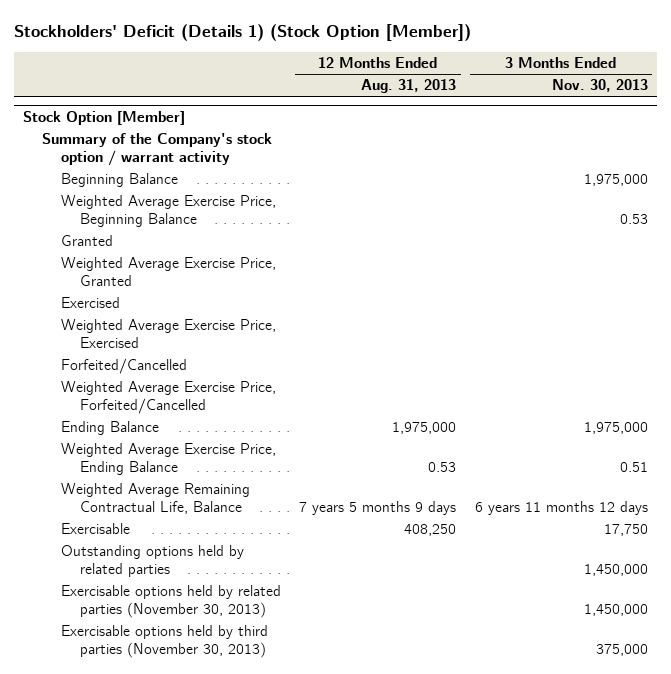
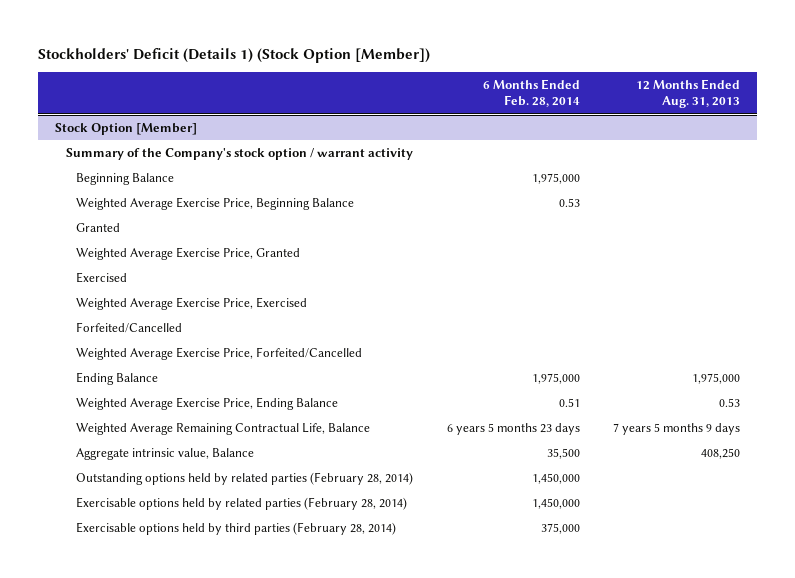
- | 12 Months Ended Aug. 31, 2013 | 3 Months Ended Nov. 30, 2013
+ | 6 Months Ended Feb. 28, 2014 | 12 Months Ended Aug. 31, 2013
@ Stock Option [Member]
- Exercisable | 408,250 | 17,750
- Outstanding options held by related parties | | 1,450,000
- Exercisable options held by related parties (November 30, 2013) | | 1,450,000
- Exercisable options held by third parties (November 30, 2013) | | 375,000
+ Aggregate intrinsic value, Balance | 35,500 | 408,250
+ Outstanding options held by related parties (February 28, 2014) | 1,450,000 |
+ Exercisable options held by related parties (February 28, 2014) | 1,450,000 |
+ Exercisable options held by third parties (February 28, 2014) | 375,000 |

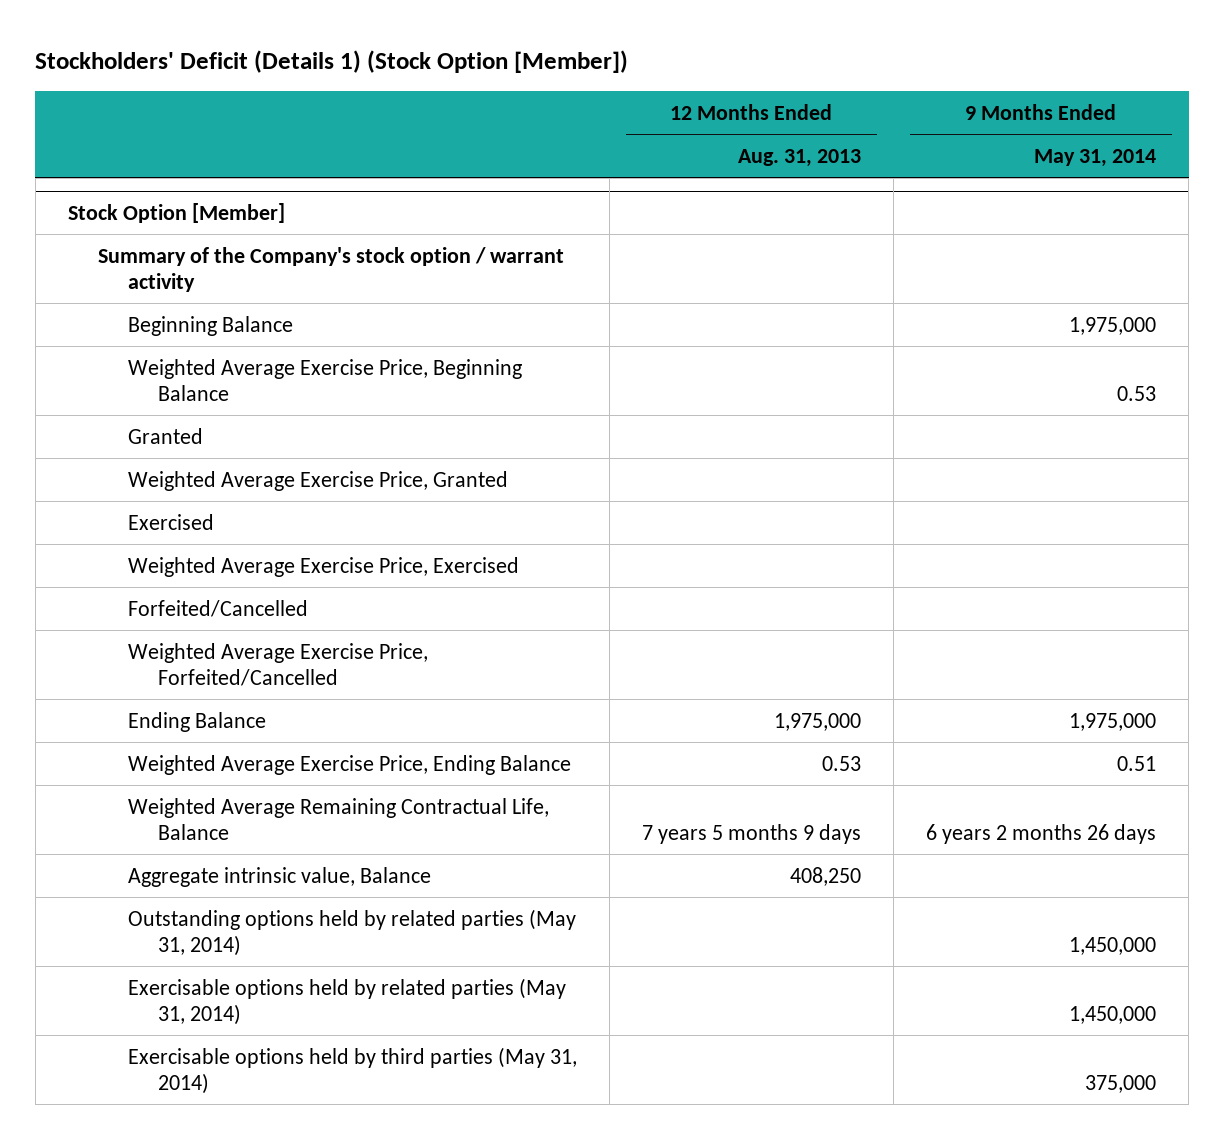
- | 6 Months Ended Feb. 28, 2014 | 12 Months Ended Aug. 31, 2013
+ | 12 Months Ended Aug. 31, 2013 | 9 Months Ended May 31, 2014
@ Stock Option [Member]
- Outstanding options held by related parties (February 28, 2014) | 1,450,000 |
- Exercisable options held by related parties (February 28, 2014) | 1,450,000 |
- Exercisable options held by third parties (February 28, 2014) | 375,000 |
+ Outstanding options held by related parties (May 31, 2014) | | 1,450,000
+ Exercisable options held by related parties (May 31, 2014) | | 1,450,000
+ Exercisable options held by third parties (May 31, 2014) | | 375,000

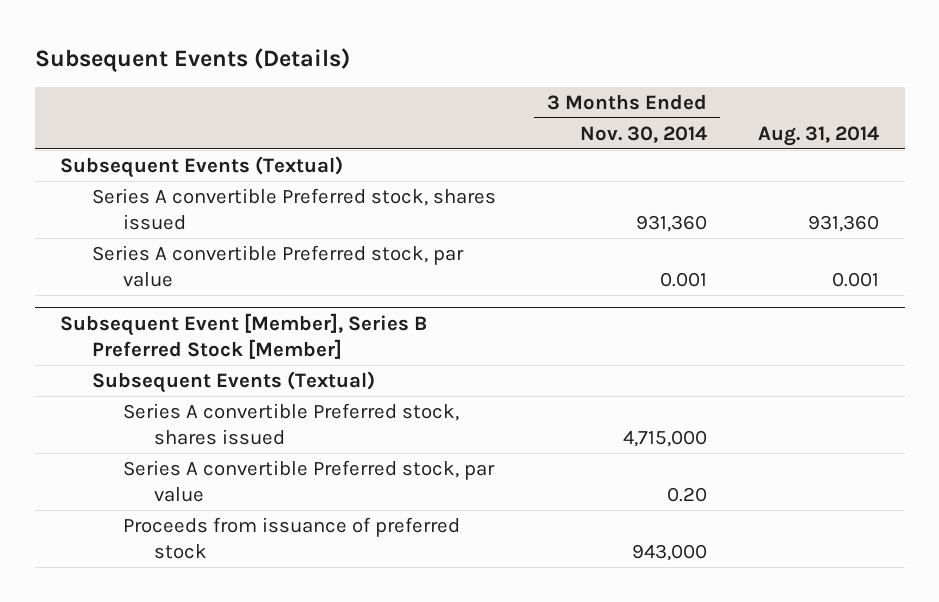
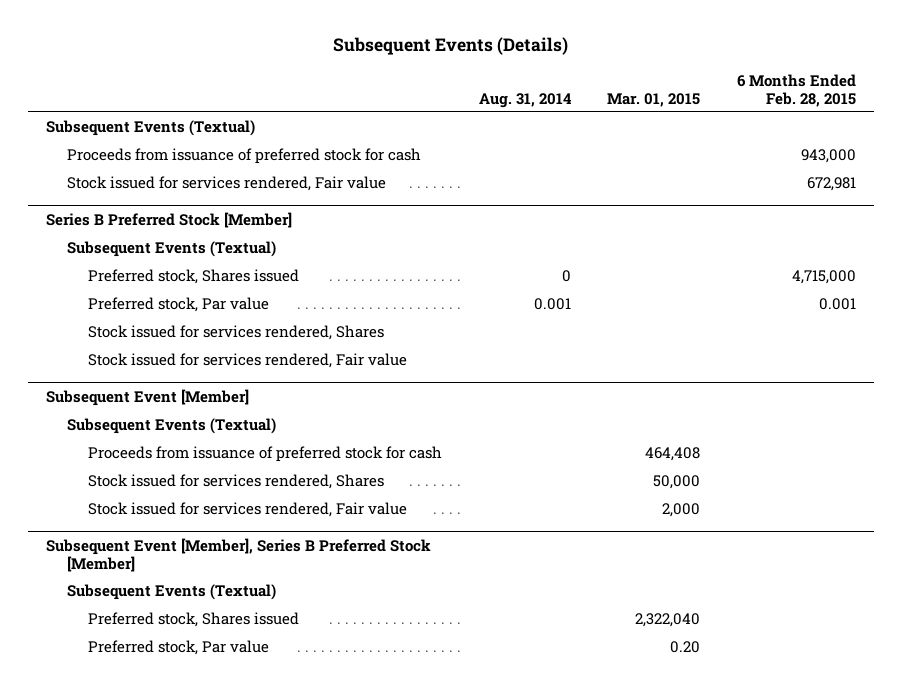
- | 3 Months Ended Nov. 30, 2014 | Aug. 31, 2014
+ | Aug. 31, 2014 | Mar. 01, 2015 | 6 Months Ended Feb. 28, 2015
- Series A convertible Preferred stock, shares issued | 931,360 | 931,360
- Series A convertible Preferred stock, par value | 0.001 | 0.001
+ Proceeds from issuance of preferred stock for cash | | | 943,000
+ Stock issued for services rendered, Fair value | | | 672,981
+ Series B Preferred Stock [Member]
+ Subsequent Events (Textual)
+ Preferred stock, Shares issued | 0 | | 4,715,000
+ Preferred stock, Par value | 0.001 | | 0.001
+ Stock issued for services rendered, Shares
+ Stock issued for services rendered, Fair value
+ Subsequent Event [Member]
+ Subsequent Events (Textual)
+ Proceeds from issuance of preferred stock for cash | | 464,408 |
+ Stock issued for services rendered, Shares | | 50,000 |
+ Stock issued for services rendered, Fair value | | 2,000 |
@ Subsequent Event [Member], Series B Preferred Stock [Member]
- Series A convertible Preferred stock, shares issued | 4,715,000 |
- Series A convertible Preferred stock, par value | 0.20 |
- Proceeds from issuance of preferred stock | 943,000 |
+ Preferred stock, Shares issued | | 2,322,040 |
+ Preferred stock, Par value | | 0.20 |

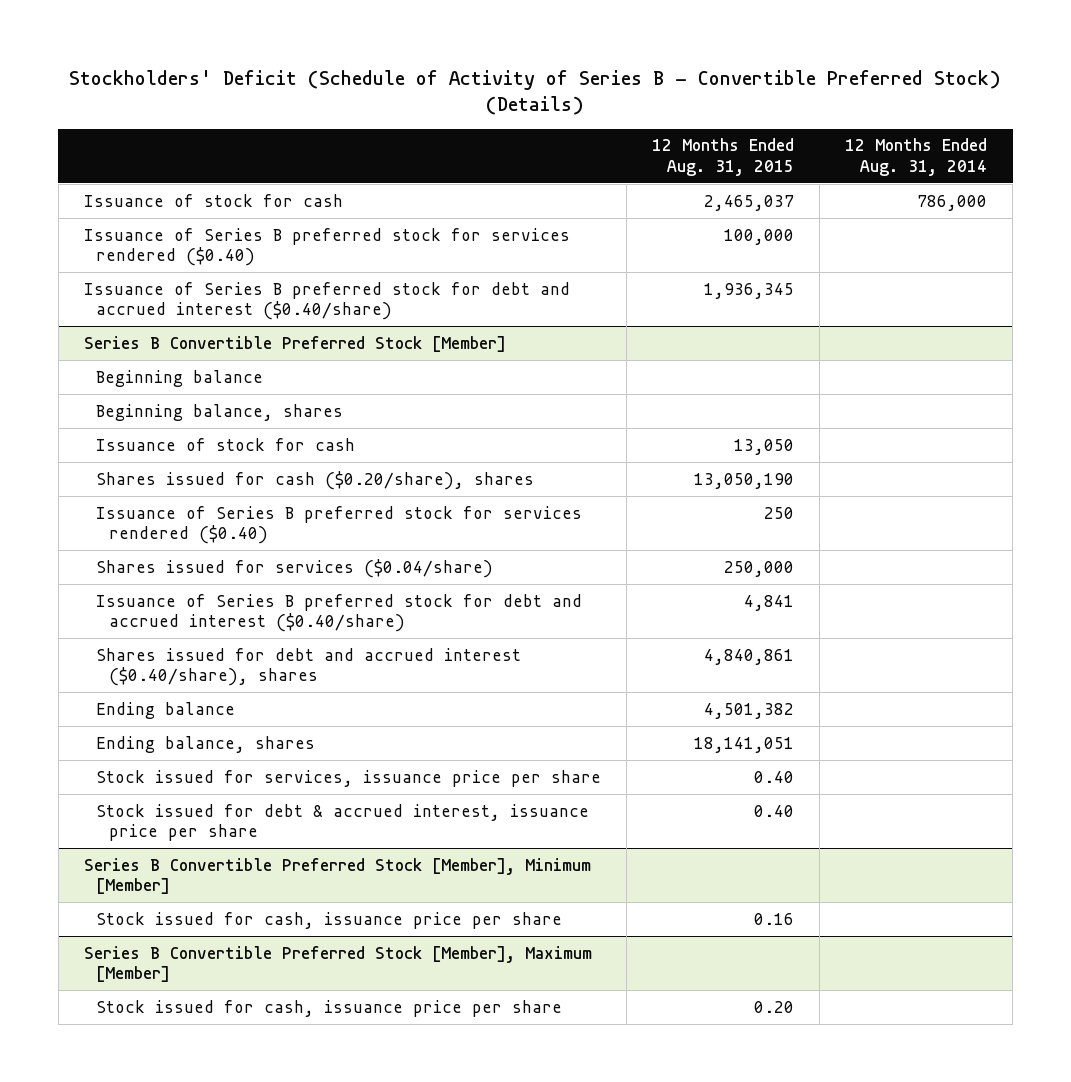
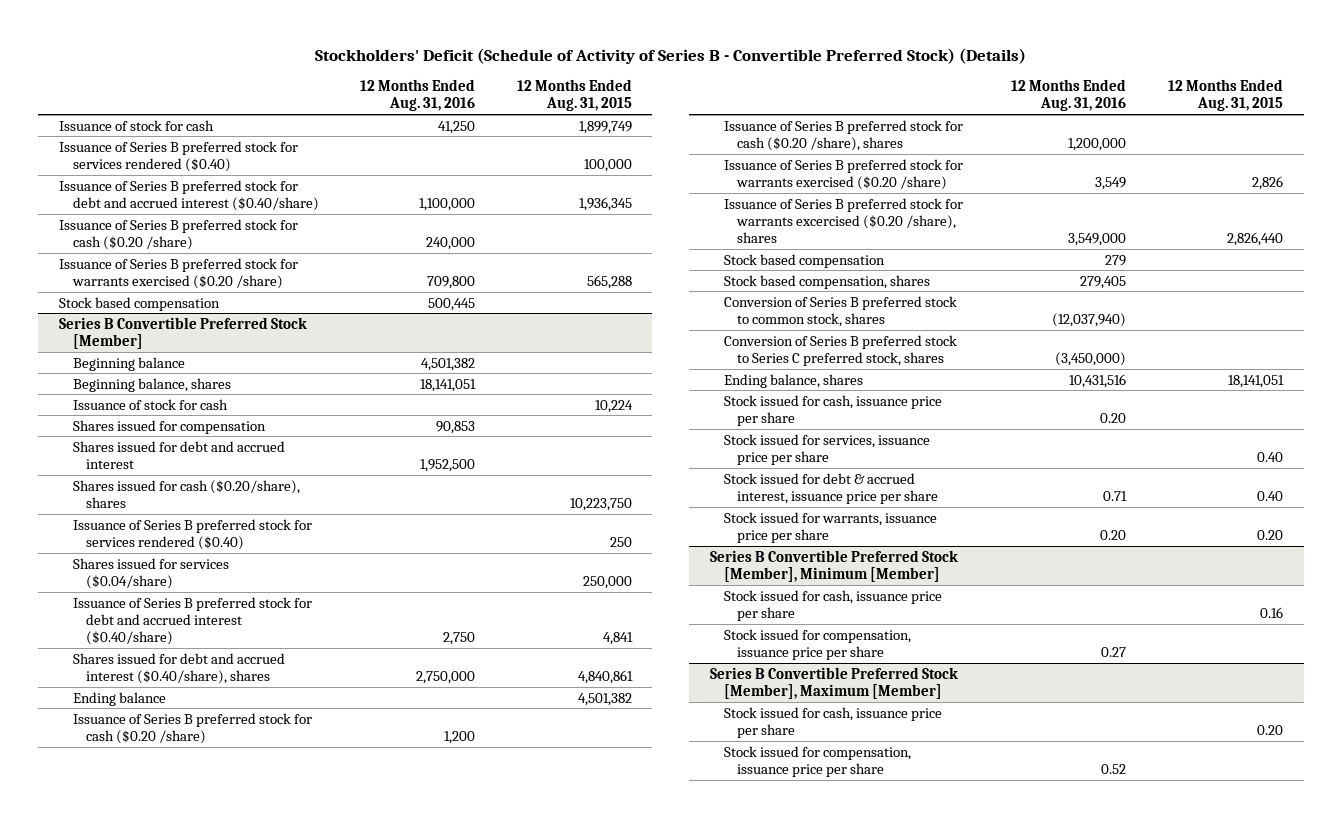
- | 12 Months Ended Aug. 31, 2015 | 12 Months Ended Aug. 31, 2014
+ | 12 Months Ended Aug. 31, 2016 | 12 Months Ended Aug. 31, 2015
- Issuance of stock for cash | 2,465,037 | 786,000
+ Issuance of stock for cash | 41,250 | 1,899,749
+ Issuance of Series B preferred stock for cash ($0.20 /share) | 240,000 |
+ Issuance of Series B preferred stock for warrants exercised ($0.20 /share) | 709,800 | 565,288
+ Stock based compensation | 500,445 |
@ Series B Convertible Preferred Stock [Member]
- Issuance of stock for cash | 13,050 |
- Shares issued for cash ($0.20/share), shares | 13,050,190 |
+ Issuance of stock for cash | | 10,224
+ Shares issued for compensation | 90,853 |
+ Shares issued for debt and accrued interest | 1,952,500 |
+ Shares issued for cash ($0.20/share), shares | | 10,223,750
+ Issuance of Series B preferred stock for cash ($0.20 /share) | 1,200 |
+ Issuance of Series B preferred stock for cash ($0.20 /share), shares | 1,200,000 |
+ Issuance of Series B preferred stock for warrants exercised ($0.20 /share) | 3,549 | 2,826
+ Issuance of Series B preferred stock for warrants excercised ($0.20 /share), shares | 3,549,000 | 2,826,440
+ Stock based compensation | 279 |
+ Stock based compensation, shares | 279,405 |
+ Conversion of Series B preferred stock to common stock, shares | (12,037,940) |
+ Conversion of Series B preferred stock to Series C preferred stock, shares | (3,450,000) |
+ Stock issued for cash, issuance price per share | 0.20 |
+ Stock issued for warrants, issuance price per share | 0.20 | 0.20
@ Series B Convertible Preferred Stock [Member], Minimum [Member]
+ Stock issued for compensation, issuance price per share | 0.27 |
@ Series B Convertible Preferred Stock [Member], Maximum [Member]
+ Stock issued for compensation, issuance price per share | 0.52 |

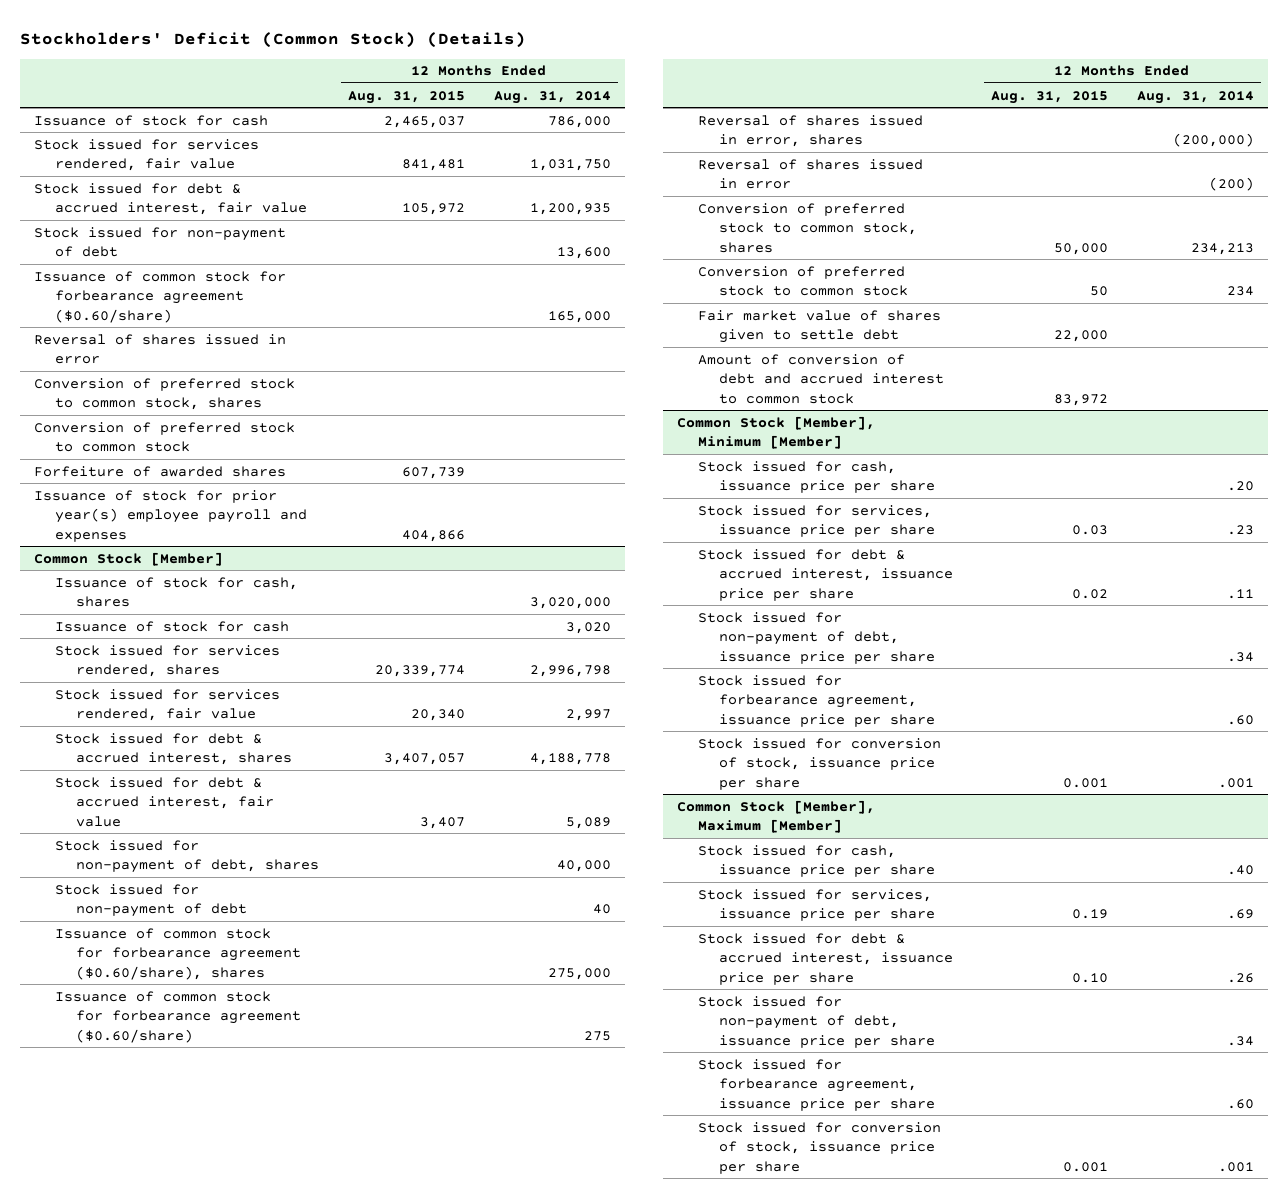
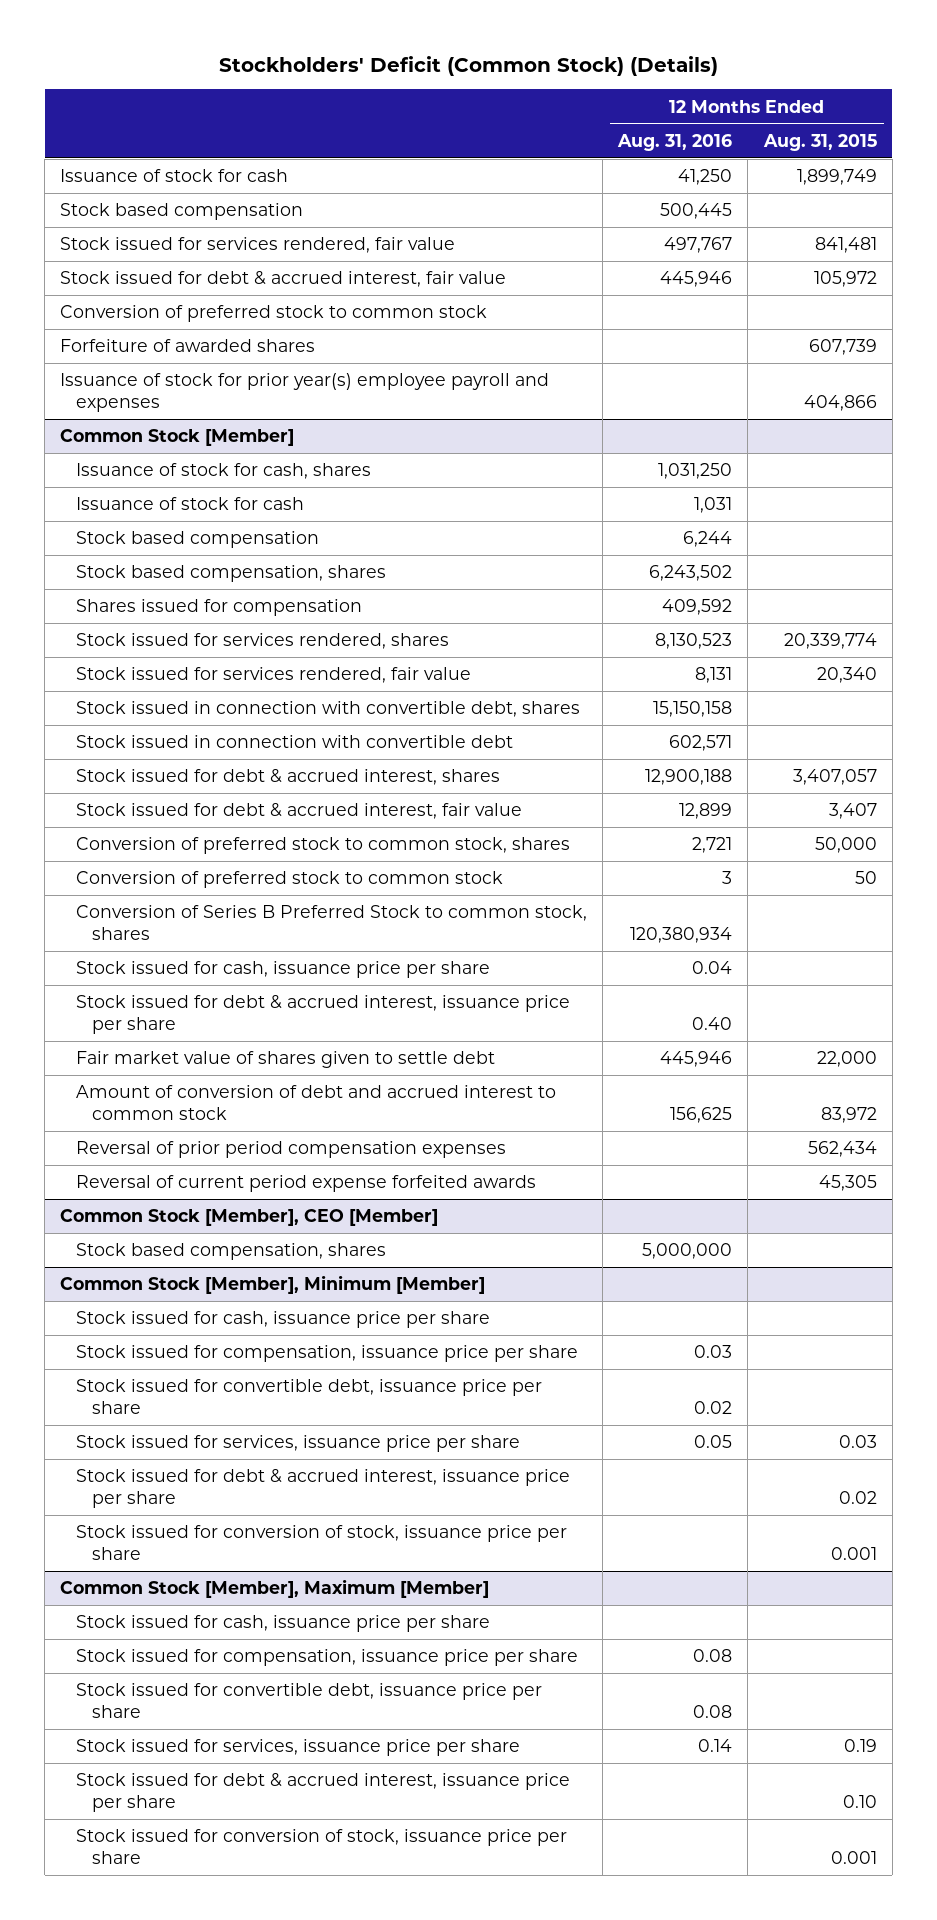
- | 12 Months Ended Aug. 31, 2015 | 12 Months Ended Aug. 31, 2014
+ | 12 Months Ended Aug. 31, 2016 | 12 Months Ended Aug. 31, 2015
- Issuance of stock for cash | 2,465,037 | 786,000
+ Issuance of stock for cash | 41,250 | 1,899,749
+ Stock based compensation | 500,445 |
- Stock issued for non-payment of debt | | 13,600
- Issuance of common stock for forbearance agreement ($0.60/share) | | 165,000
- Reversal of shares issued in error
- Conversion of preferred stock to common stock, shares
@ Common Stock [Member]
+ Stock based compensation | 6,244 |
+ Stock based compensation, shares | 6,243,502 |
+ Shares issued for compensation | 409,592 |
+ Stock issued in connection with convertible debt, shares | 15,150,158 |
+ Stock issued in connection with convertible debt | 602,571 |
- Stock issued for non-payment of debt, shares | | 40,000
- Stock issued for non-payment of debt | | 40
- Issuance of common stock for forbearance agreement ($0.60/share), shares | | 275,000
- Issuance of common stock for forbearance agreement ($0.60/share) | | 275
- Reversal of shares issued in error, shares | | (200,000)
- Reversal of shares issued in error | | (200)
+ Conversion of Series B Preferred Stock to common stock, shares | 120,380,934 |
+ Stock issued for cash, issuance price per share | 0.04 |
+ Stock issued for debt & accrued interest, issuance price per share | 0.40 |
+ Reversal of prior period compensation expenses | | 562,434
+ Reversal of current period expense forfeited awards | | 45,305
+ Common Stock [Member], CEO [Member]
+ Stock based compensation, shares | 5,000,000 |
@ Common Stock [Member], Minimum [Member]
+ Stock issued for compensation, issuance price per share | 0.03 |
+ Stock issued for convertible debt, issuance price per share | 0.02 |
- Stock issued for non-payment of debt, issuance price per share | | .34
- Stock issued for forbearance agreement, issuance price per share | | .60
@ Common Stock [Member], Maximum [Member]
+ Stock issued for compensation, issuance price per share | 0.08 |
+ Stock issued for convertible debt, issuance price per share | 0.08 |
- Stock issued for non-payment of debt, issuance price per share | | .34
- Stock issued for forbearance agreement, issuance price per share | | .60

